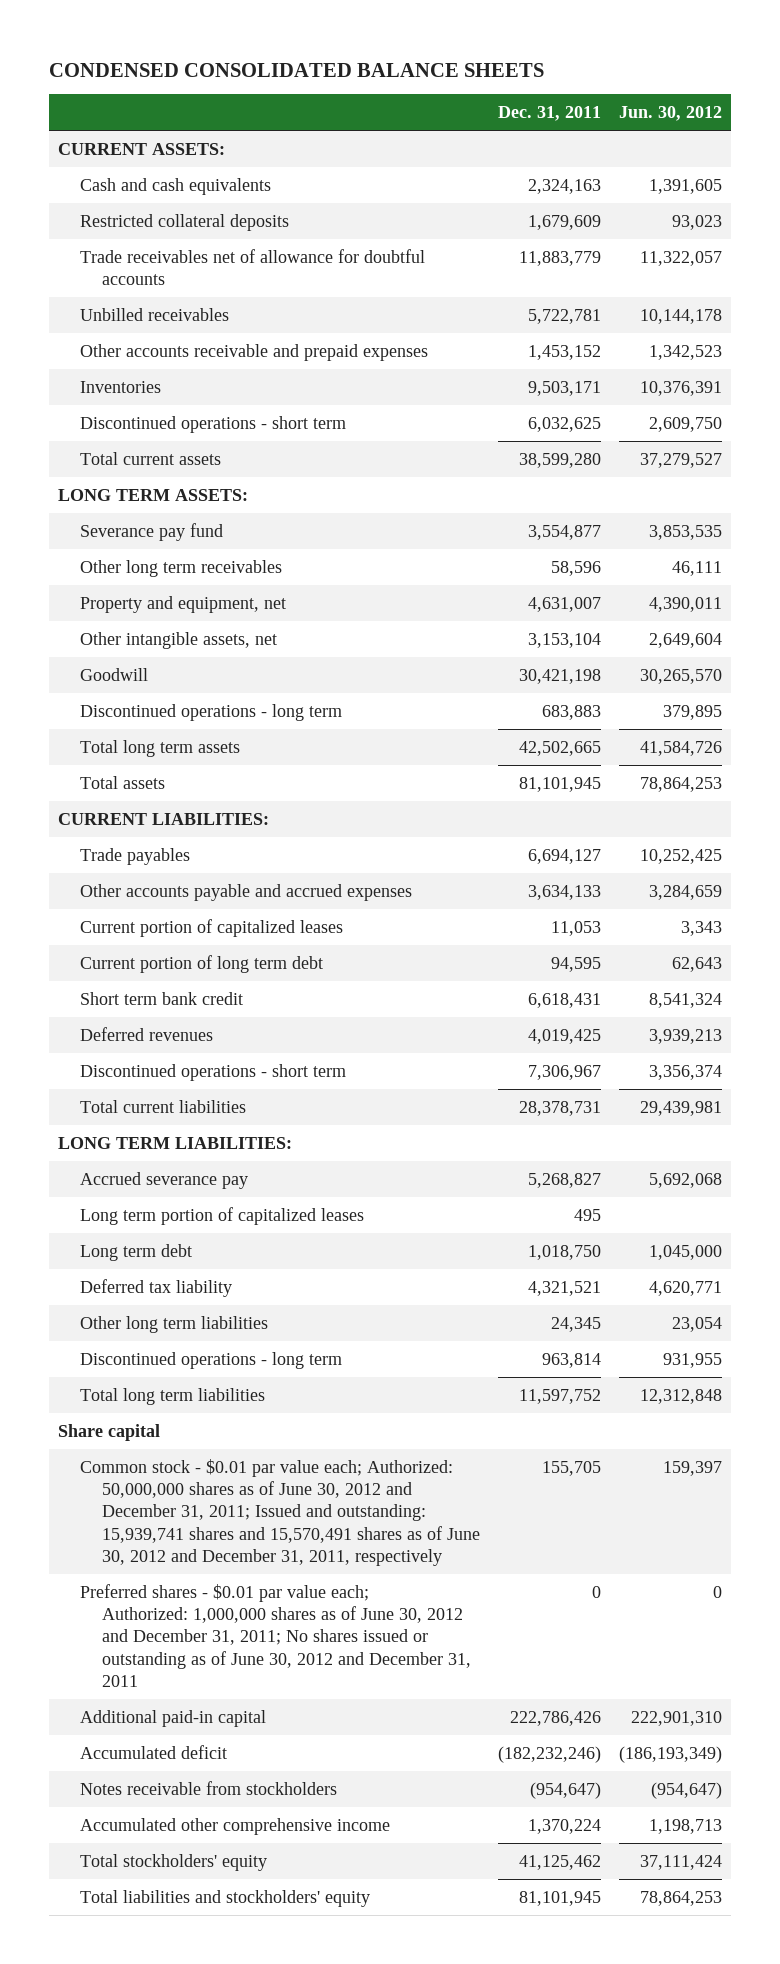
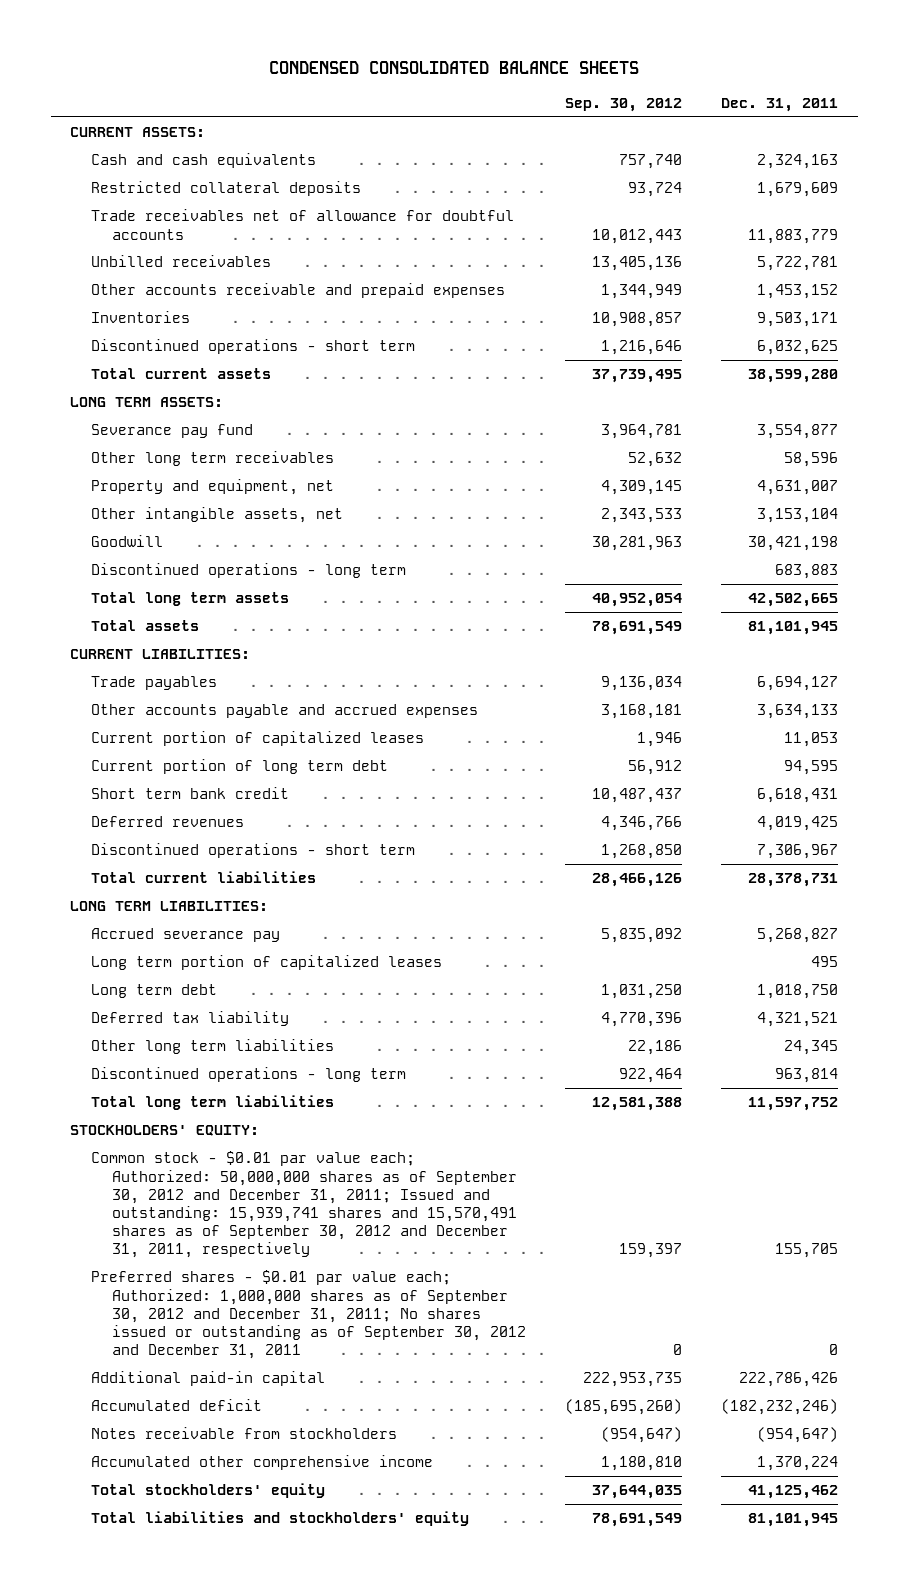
- | Dec. 31, 2011 | Jun. 30, 2012
+ | Sep. 30, 2012 | Dec. 31, 2011
- Share capital
- Common stock - $0.01 par value each; Authorized: 50,000,000 shares as of June 30, 2012 and December 31, 2011; Issued and outstanding: 15,939,741 shares and 15,570,491 shares as of June 30, 2012 and December 31, 2011, respectively | 155,705 | 159,397
- Preferred shares - $0.01 par value each; Authorized: 1,000,000 shares as of June 30, 2012 and December 31, 2011; No shares issued or outstanding as of June 30, 2012 and December 31, 2011 | 0 | 0
+ STOCKHOLDERS' EQUITY:
+ Common stock - $0.01 par value each; Authorized: 50,000,000 shares as of September 30, 2012 and December 31, 2011; Issued and outstanding: 15,939,741 shares and 15,570,491 shares as of September 30, 2012 and December 31, 2011, respectively | 159,397 | 155,705
+ Preferred shares - $0.01 par value each; Authorized: 1,000,000 shares as of September 30, 2012 and December 31, 2011; No shares issued or outstanding as of September 30, 2012 and December 31, 2011 | 0 | 0

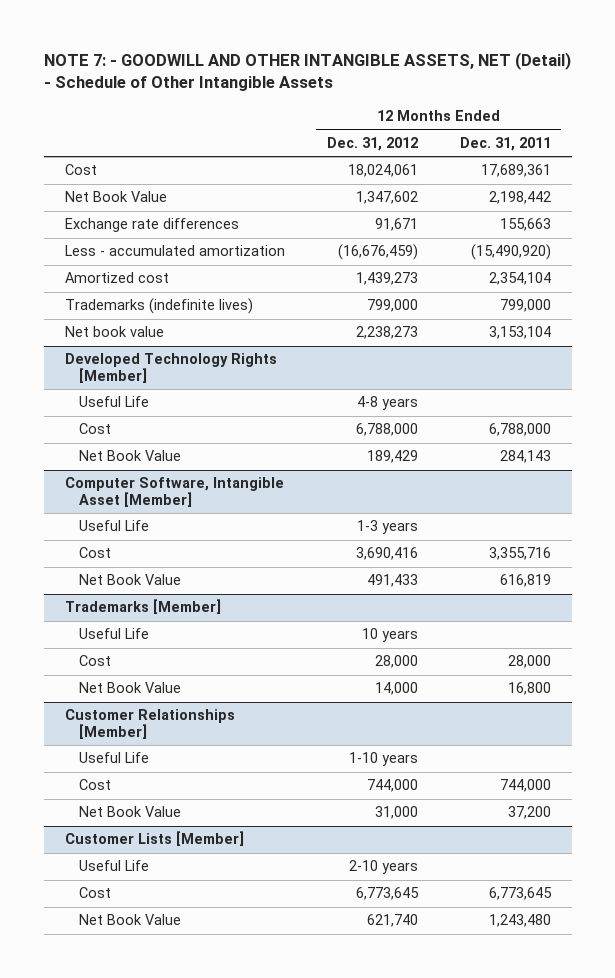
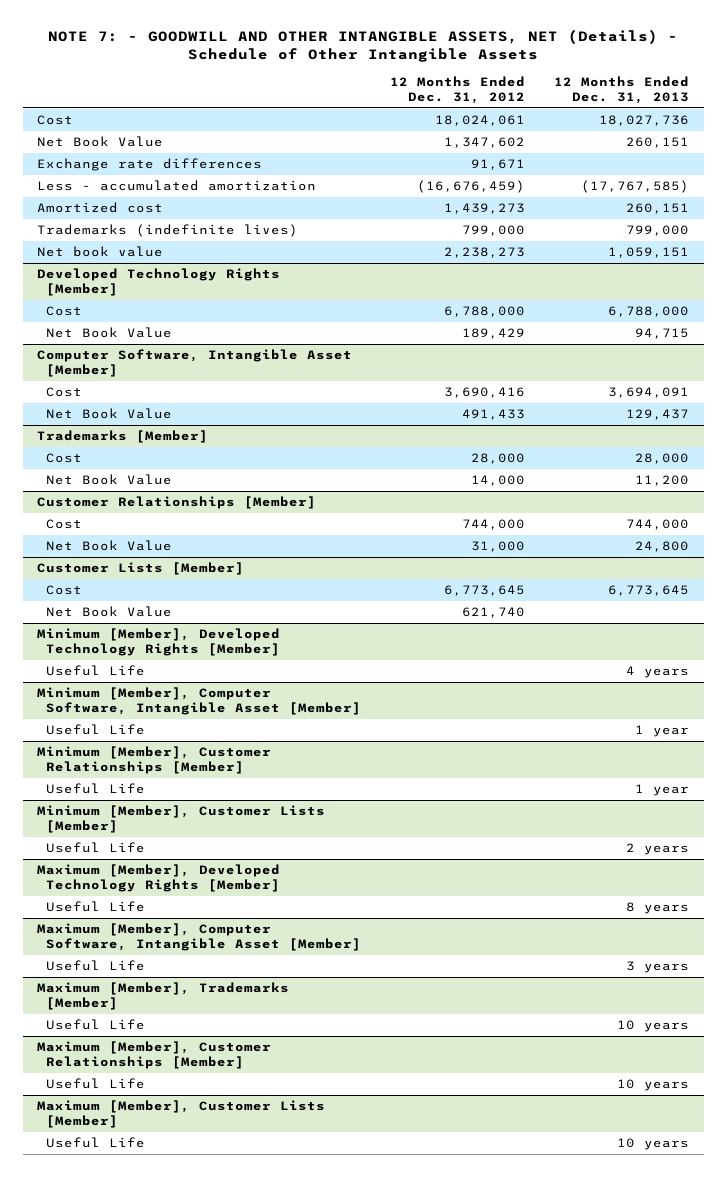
- NOTE 7: - GOODWILL AND OTHER INTANGIBLE ASSETS, NET (Detail) - Schedule of Other Intangible Assets
+ NOTE 7: - GOODWILL AND OTHER INTANGIBLE ASSETS, NET (Details) - Schedule of Other Intangible Assets
- | 12 Months Ended Dec. 31, 2012 | 12 Months Ended Dec. 31, 2011
+ | 12 Months Ended Dec. 31, 2012 | 12 Months Ended Dec. 31, 2013
@ Developed Technology Rights [Member]
- Useful Life | 4-8 years |
@ Computer Software, Intangible Asset [Member]
- Useful Life | 1-3 years |
@ Trademarks [Member]
- Useful Life | 10 years |
@ Customer Relationships [Member]
- Useful Life | 1-10 years |
@ Customer Lists [Member]
- Useful Life | 2-10 years |
+ Minimum [Member], Developed Technology Rights [Member]
+ Useful Life | | 4 years
+ Minimum [Member], Computer Software, Intangible Asset [Member]
+ Useful Life | | 1 year
+ Minimum [Member], Customer Relationships [Member]
+ Useful Life | | 1 year
+ Minimum [Member], Customer Lists [Member]
+ Useful Life | | 2 years
+ Maximum [Member], Developed Technology Rights [Member]
+ Useful Life | | 8 years
+ Maximum [Member], Computer Software, Intangible Asset [Member]
+ Useful Life | | 3 years
+ Maximum [Member], Trademarks [Member]
+ Useful Life | | 10 years
+ Maximum [Member], Customer Relationships [Member]
+ Useful Life | | 10 years
+ Maximum [Member], Customer Lists [Member]
+ Useful Life | | 10 years

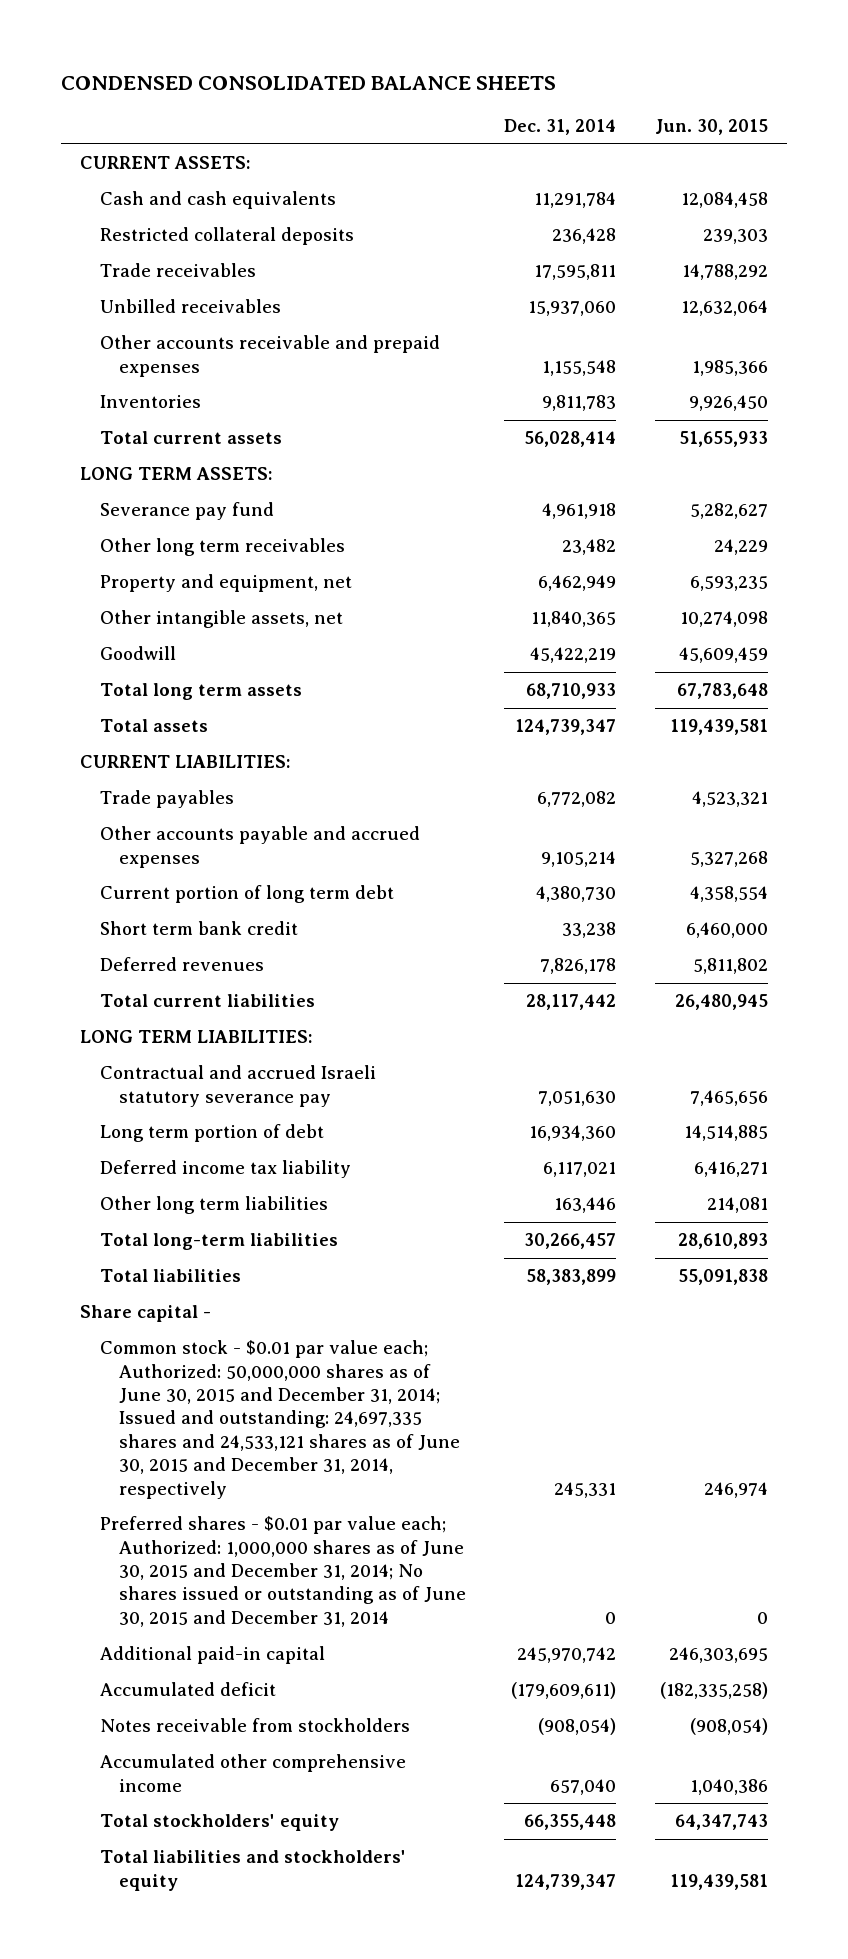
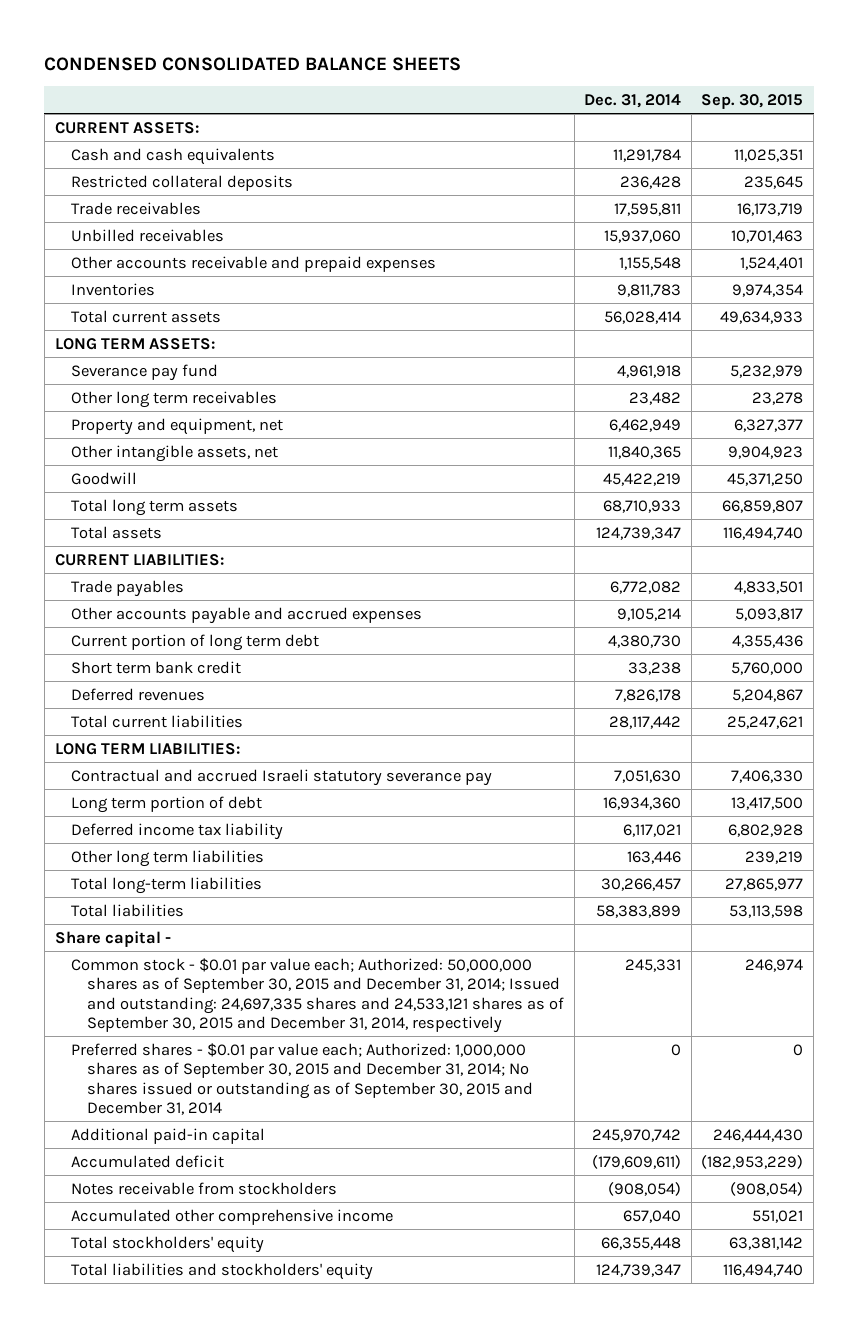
- | Dec. 31, 2014 | Jun. 30, 2015
+ | Dec. 31, 2014 | Sep. 30, 2015
- Common stock - $0.01 par value each; Authorized: 50,000,000 shares as of June 30, 2015 and December 31, 2014; Issued and outstanding: 24,697,335 shares and 24,533,121 shares as of June 30, 2015 and December 31, 2014, respectively | 245,331 | 246,974
- Preferred shares - $0.01 par value each; Authorized: 1,000,000 shares as of June 30, 2015 and December 31, 2014; No shares issued or outstanding as of June 30, 2015 and December 31, 2014 | 0 | 0
+ Common stock - $0.01 par value each; Authorized: 50,000,000 shares as of September 30, 2015 and December 31, 2014; Issued and outstanding: 24,697,335 shares and 24,533,121 shares as of September 30, 2015 and December 31, 2014, respectively | 245,331 | 246,974
+ Preferred shares - $0.01 par value each; Authorized: 1,000,000 shares as of September 30, 2015 and December 31, 2014; No shares issued or outstanding as of September 30, 2015 and December 31, 2014 | 0 | 0

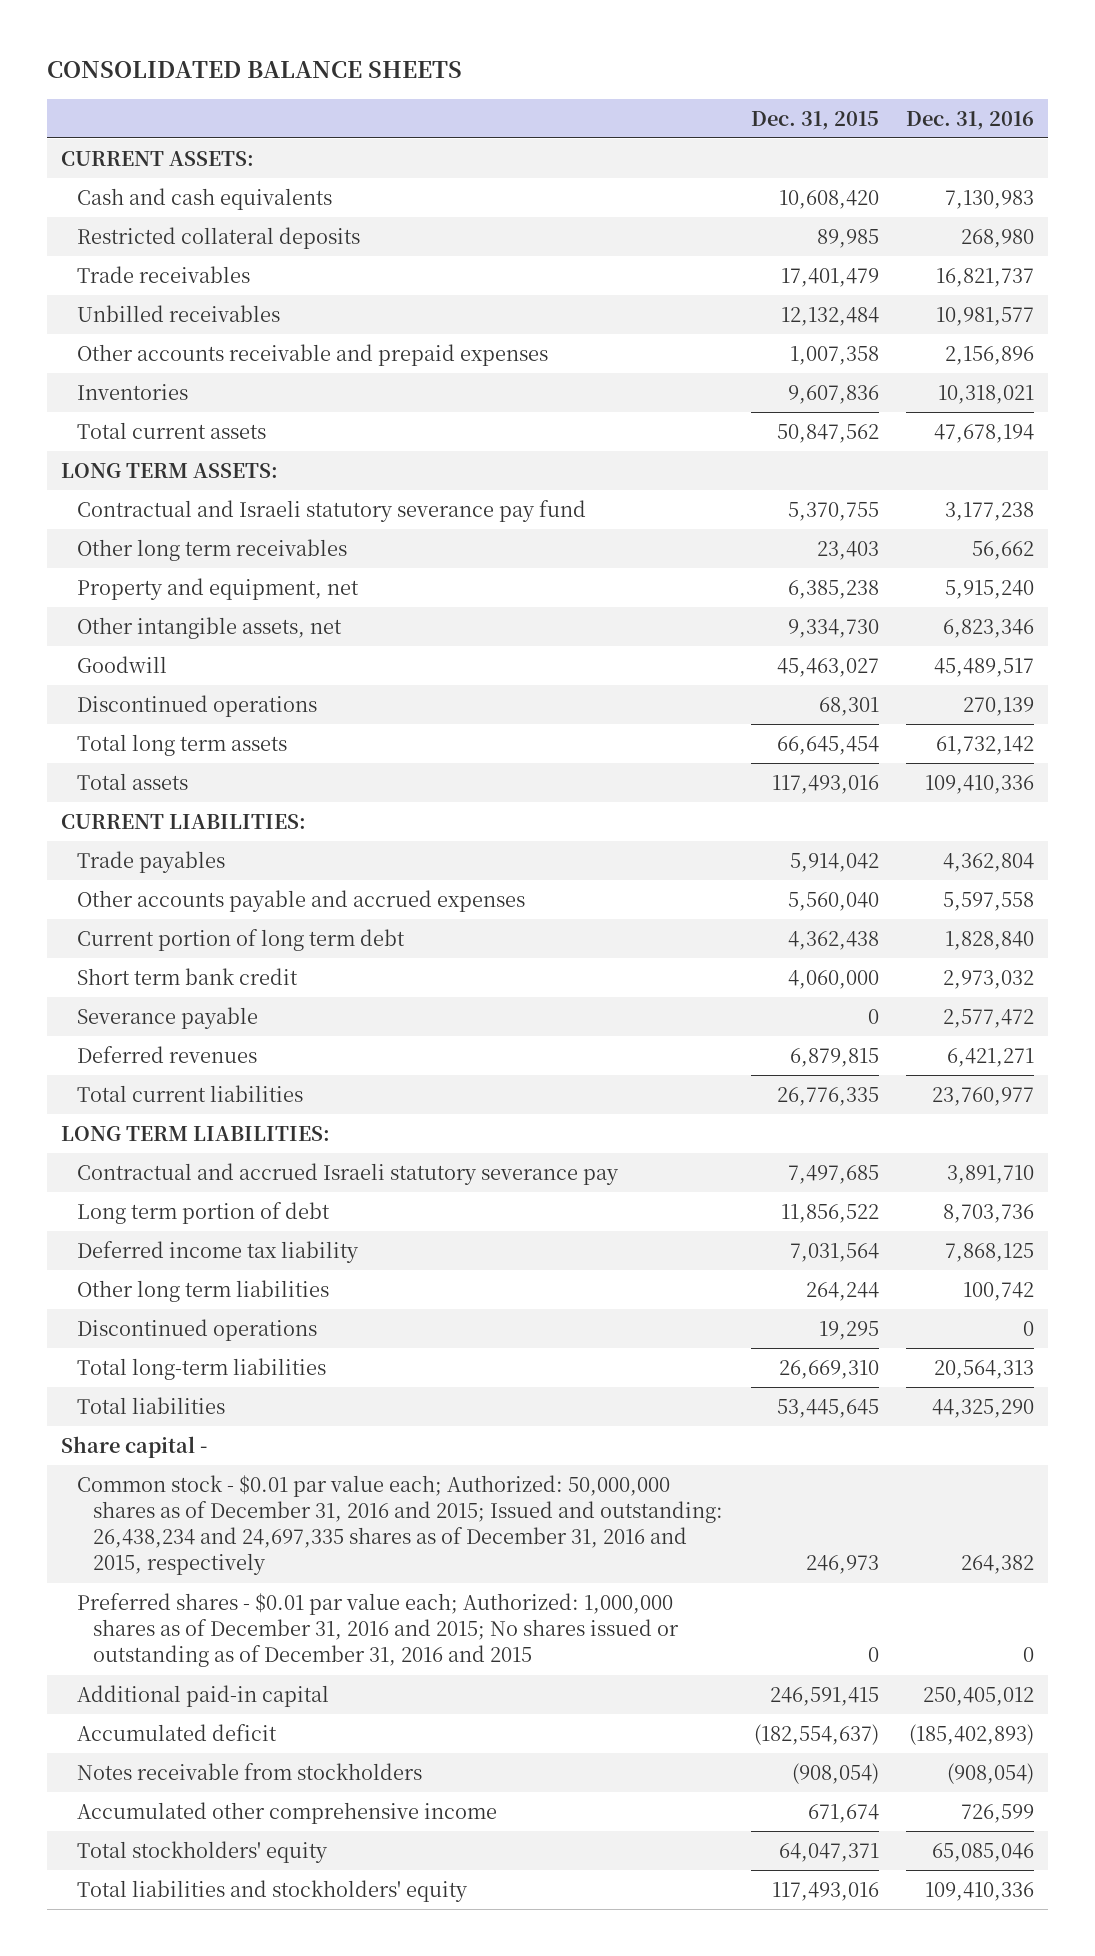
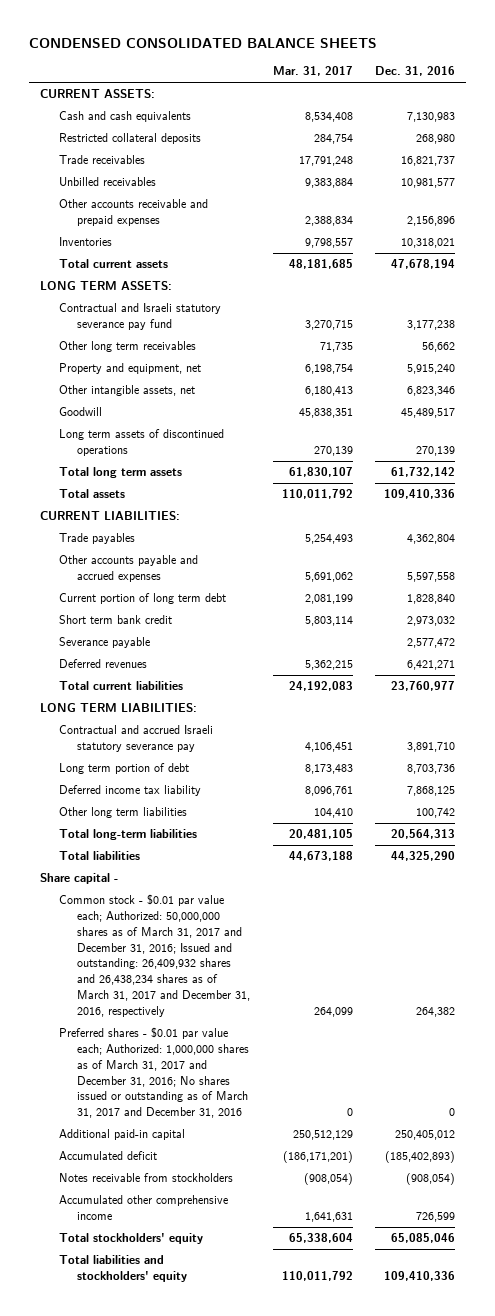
- CONSOLIDATED BALANCE SHEETS
+ CONDENSED CONSOLIDATED BALANCE SHEETS
- | Dec. 31, 2015 | Dec. 31, 2016
+ | Mar. 31, 2017 | Dec. 31, 2016
- Discontinued operations | 68,301 | 270,139
+ Long term assets of discontinued operations | 270,139 | 270,139
- Discontinued operations | 19,295 | 0
- Common stock - $0.01 par value each; Authorized: 50,000,000 shares as of December 31, 2016 and 2015; Issued and outstanding: 26,438,234 and 24,697,335 shares as of December 31, 2016 and 2015, respectively | 246,973 | 264,382
- Preferred shares - $0.01 par value each; Authorized: 1,000,000 shares as of December 31, 2016 and 2015; No shares issued or outstanding as of December 31, 2016 and 2015 | 0 | 0
+ Common stock - $0.01 par value each; Authorized: 50,000,000 shares as of March 31, 2017 and December 31, 2016; Issued and outstanding: 26,409,932 shares and 26,438,234 shares as of March 31, 2017 and December 31, 2016, respectively | 264,099 | 264,382
+ Preferred shares - $0.01 par value each; Authorized: 1,000,000 shares as of March 31, 2017 and December 31, 2016; No shares issued or outstanding as of March 31, 2017 and December 31, 2016 | 0 | 0

